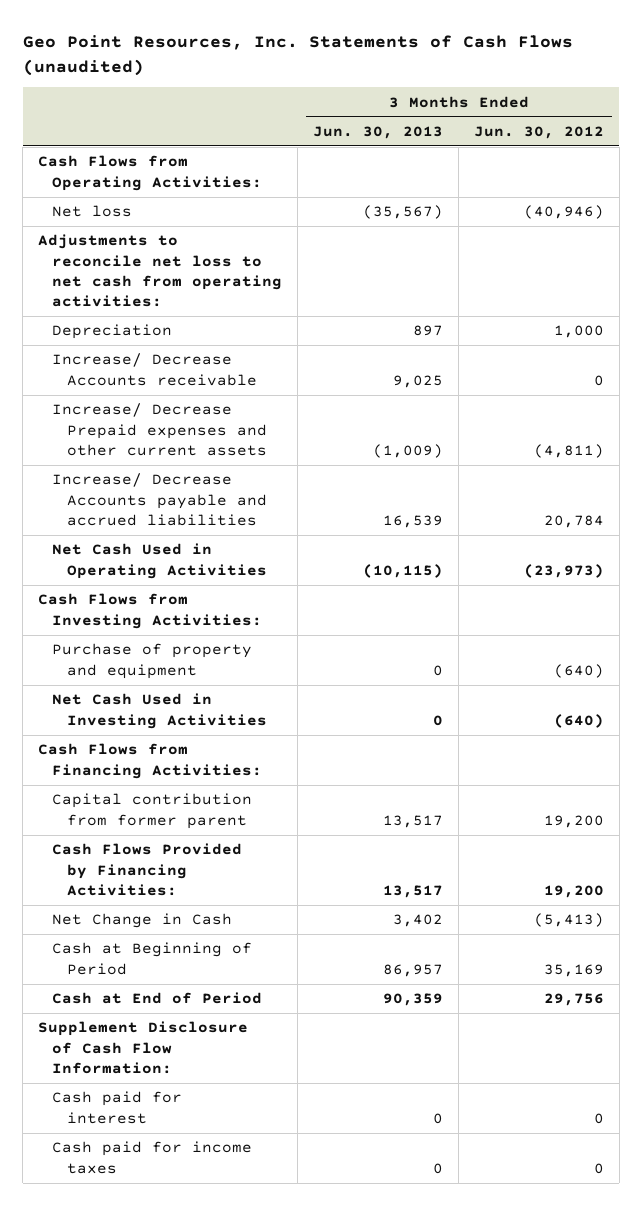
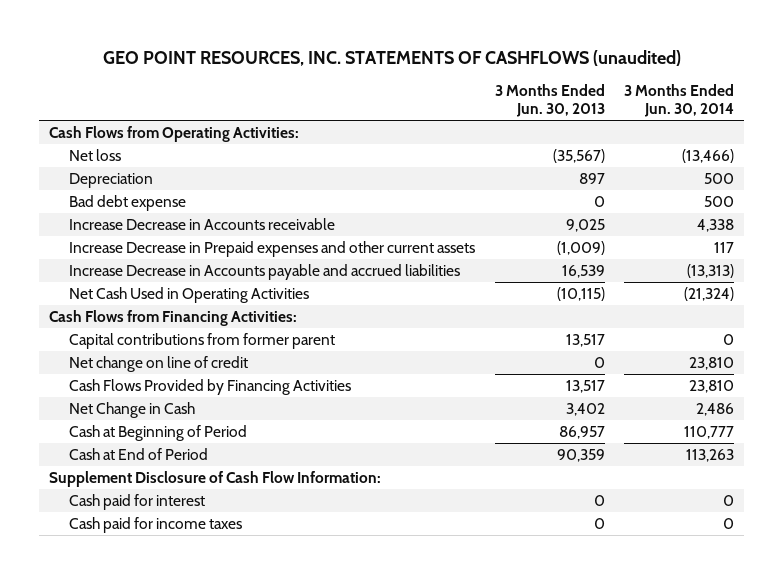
- Geo Point Resources, Inc. Statements of Cash Flows (unaudited)
+ GEO POINT RESOURCES, INC. STATEMENTS OF CASHFLOWS (unaudited)
- | 3 Months Ended Jun. 30, 2013 | 3 Months Ended Jun. 30, 2012
+ | 3 Months Ended Jun. 30, 2013 | 3 Months Ended Jun. 30, 2014
- Adjustments to reconcile net loss to net cash from operating activities:
- Increase/ Decrease Accounts receivable | 9,025 | 0
- Increase/ Decrease Prepaid expenses and other current assets | (1,009) | (4,811)
- Increase/ Decrease Accounts payable and accrued liabilities | 16,539 | 20,784
+ Bad debt expense | 0 | 500
+ Increase Decrease in Accounts receivable | 9,025 | 4,338
+ Increase Decrease in Prepaid expenses and other current assets | (1,009) | 117
+ Increase Decrease in Accounts payable and accrued liabilities | 16,539 | (13,313)
- Cash Flows from Investing Activities:
- Purchase of property and equipment | 0 | (640)
- Net Cash Used in Investing Activities | 0 | (640)
- Capital contribution from former parent | 13,517 | 19,200
- Cash Flows Provided by Financing Activities: | 13,517 | 19,200
+ Capital contributions from former parent | 13,517 | 0
+ Net change on line of credit | 0 | 23,810
+ Cash Flows Provided by Financing Activities | 13,517 | 23,810

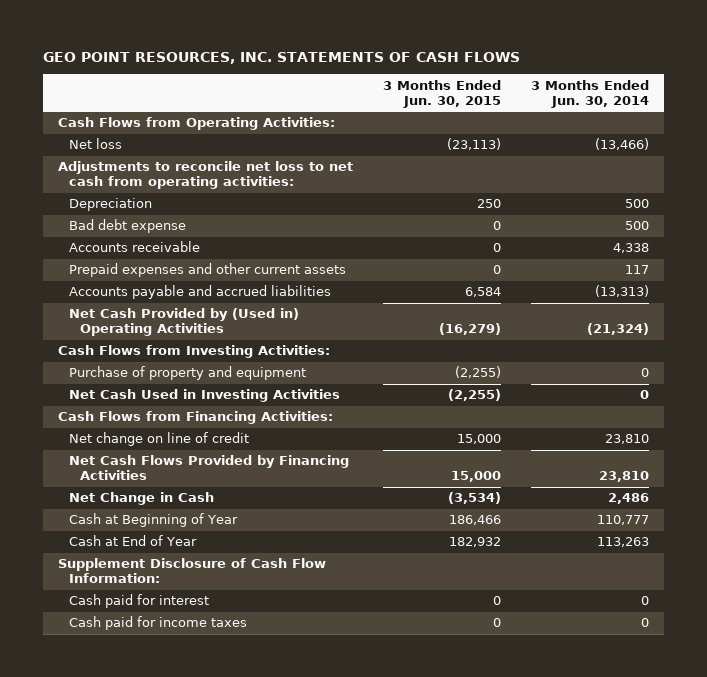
- GEO POINT RESOURCES, INC. STATEMENTS OF CASHFLOWS (unaudited)
+ GEO POINT RESOURCES, INC. STATEMENTS OF CASH FLOWS
- | 3 Months Ended Jun. 30, 2013 | 3 Months Ended Jun. 30, 2014
+ | 3 Months Ended Jun. 30, 2015 | 3 Months Ended Jun. 30, 2014
+ Adjustments to reconcile net loss to net cash from operating activities:
- Increase Decrease in Accounts receivable | 9,025 | 4,338
- Increase Decrease in Prepaid expenses and other current assets | (1,009) | 117
- Increase Decrease in Accounts payable and accrued liabilities | 16,539 | (13,313)
- Net Cash Used in Operating Activities | (10,115) | (21,324)
+ Accounts receivable | 0 | 4,338
+ Prepaid expenses and other current assets | 0 | 117
+ Accounts payable and accrued liabilities | 6,584 | (13,313)
+ Net Cash Provided by (Used in) Operating Activities | (16,279) | (21,324)
+ Cash Flows from Investing Activities:
+ Purchase of property and equipment | (2,255) | 0
+ Net Cash Used in Investing Activities | (2,255) | 0
- Capital contributions from former parent | 13,517 | 0
- Cash Flows Provided by Financing Activities | 13,517 | 23,810
+ Net Cash Flows Provided by Financing Activities | 15,000 | 23,810
- Cash at Beginning of Period | 86,957 | 110,777
- Cash at End of Period | 90,359 | 113,263
+ Cash at Beginning of Year | 186,466 | 110,777
+ Cash at End of Year | 182,932 | 113,263

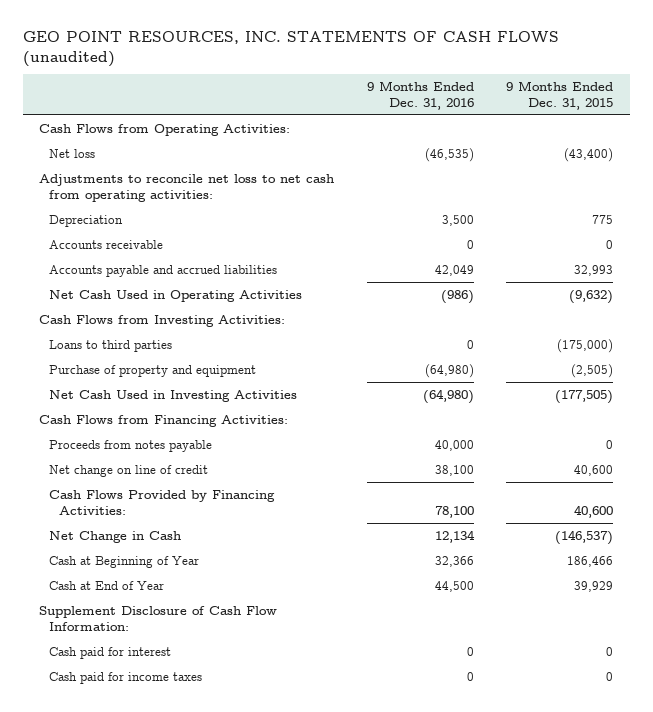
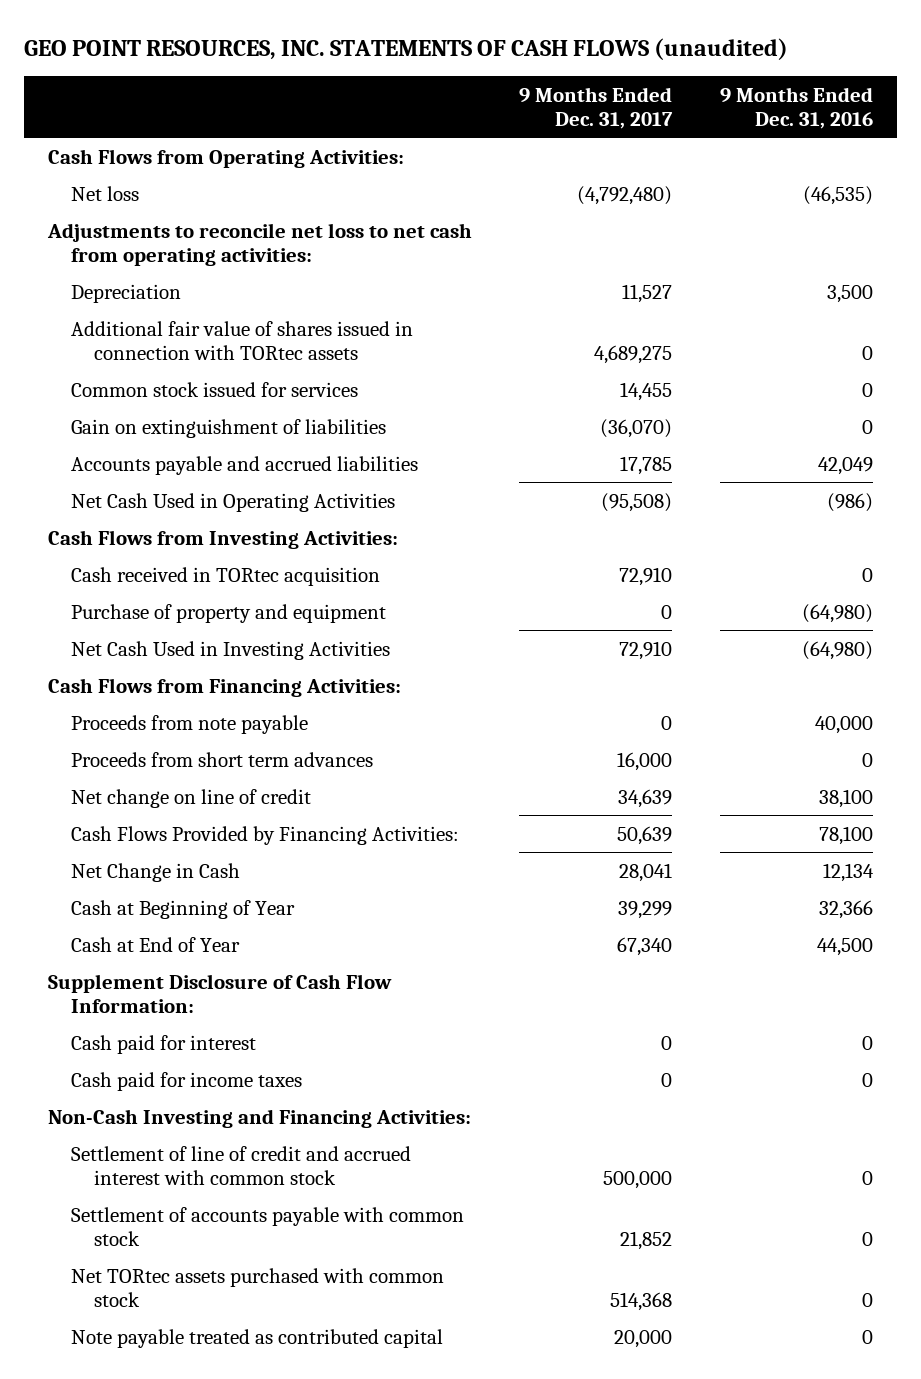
- | 9 Months Ended Dec. 31, 2016 | 9 Months Ended Dec. 31, 2015
+ | 9 Months Ended Dec. 31, 2017 | 9 Months Ended Dec. 31, 2016
- Accounts receivable | 0 | 0
+ Additional fair value of shares issued in connection with TORtec assets | 4,689,275 | 0
+ Common stock issued for services | 14,455 | 0
+ Gain on extinguishment of liabilities | (36,070) | 0
- Loans to third parties | 0 | (175,000)
+ Cash received in TORtec acquisition | 72,910 | 0
- Proceeds from notes payable | 40,000 | 0
+ Proceeds from note payable | 0 | 40,000
+ Proceeds from short term advances | 16,000 | 0
+ Non-Cash Investing and Financing Activities:
+ Settlement of line of credit and accrued interest with common stock | 500,000 | 0
+ Settlement of accounts payable with common stock | 21,852 | 0
+ Net TORtec assets purchased with common stock | 514,368 | 0
+ Note payable treated as contributed capital | 20,000 | 0

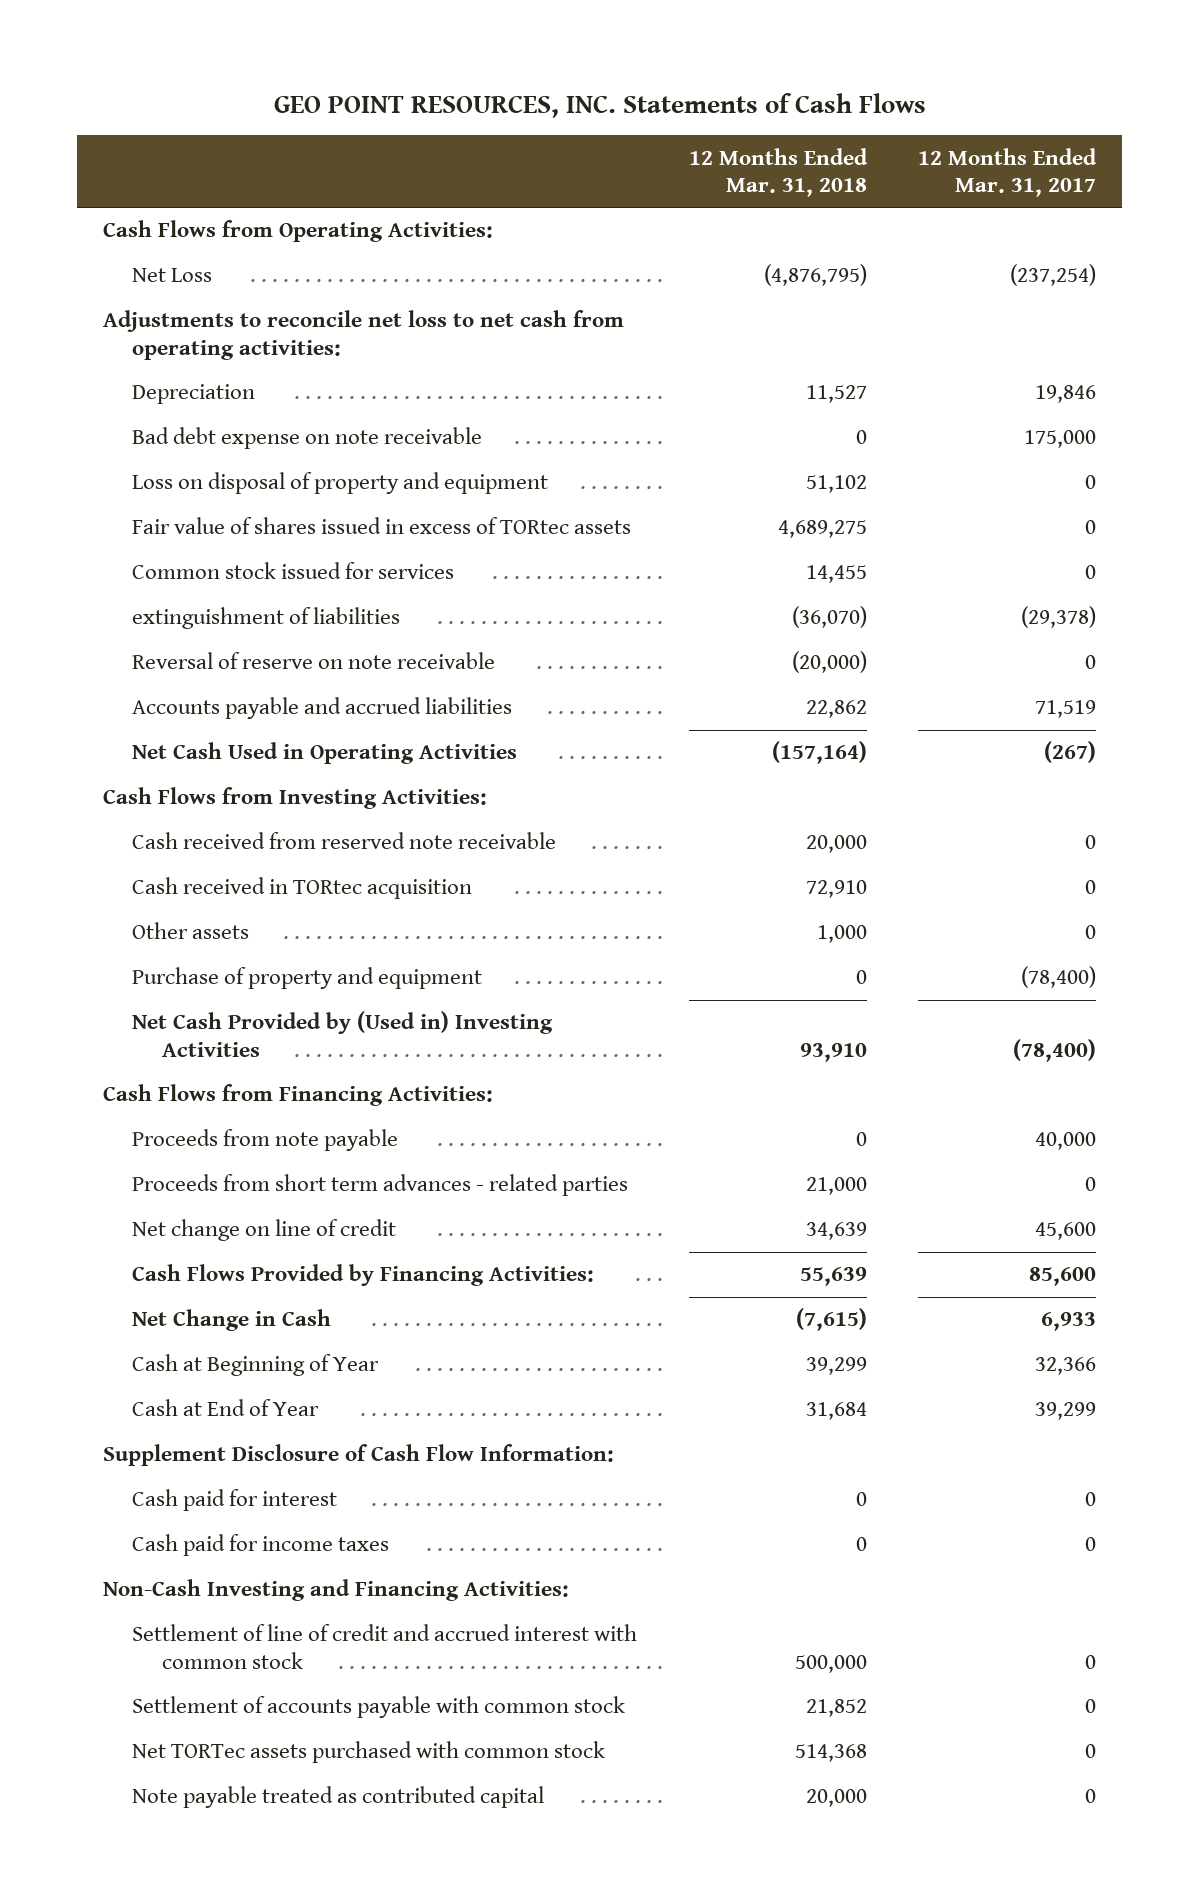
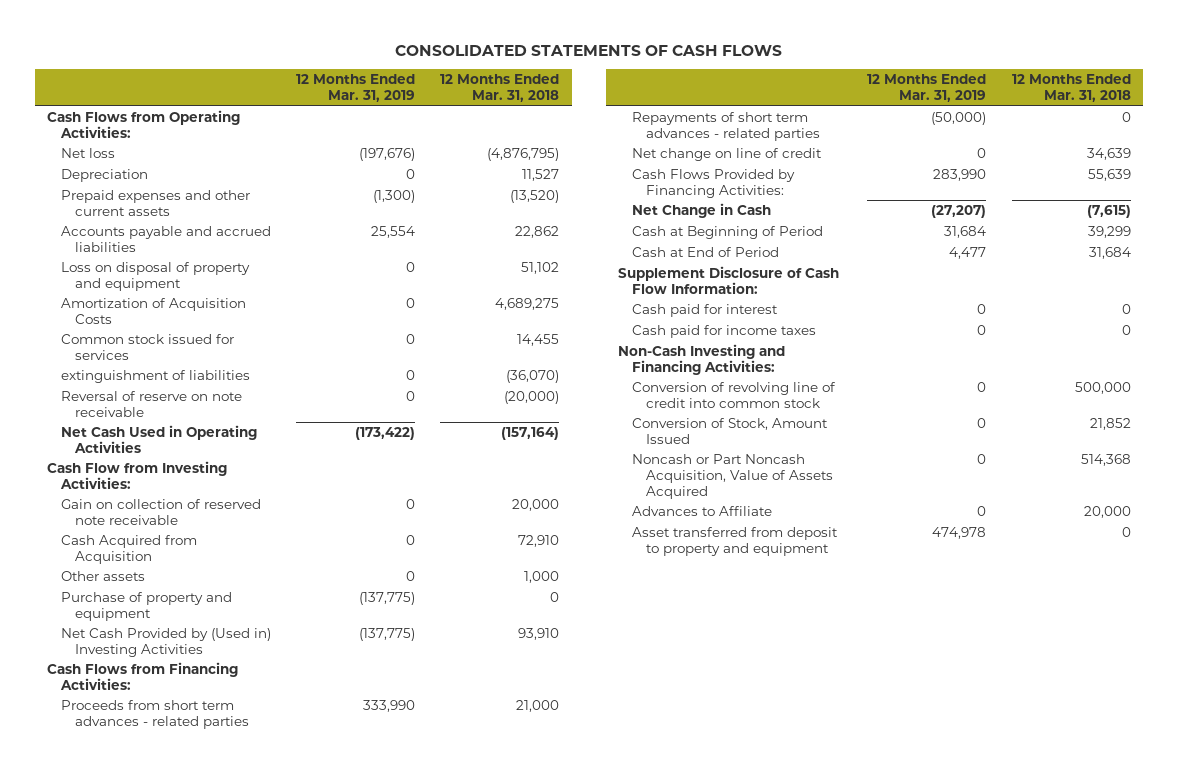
- GEO POINT RESOURCES, INC. Statements of Cash Flows
+ CONSOLIDATED STATEMENTS OF CASH FLOWS
- | 12 Months Ended Mar. 31, 2018 | 12 Months Ended Mar. 31, 2017
+ | 12 Months Ended Mar. 31, 2019 | 12 Months Ended Mar. 31, 2018
- Net Loss | (4,876,795) | (237,254)
- Adjustments to reconcile net loss to net cash from operating activities:
+ Net loss | (197,676) | (4,876,795)
- Bad debt expense on note receivable | 0 | 175,000
+ Prepaid expenses and other current assets | (1,300) | (13,520)
moved up: Accounts payable and accrued liabilities | 25,554 | 22,862
- Fair value of shares issued in excess of TORtec assets | 4,689,275 | 0
+ Amortization of Acquisition Costs | 0 | 4,689,275
- Cash Flows from Investing Activities:
- Cash received from reserved note receivable | 20,000 | 0
- Cash received in TORtec acquisition | 72,910 | 0
+ Cash Flow from Investing Activities:
+ Gain on collection of reserved note receivable | 0 | 20,000
+ Cash Acquired from Acquisition | 0 | 72,910
- Proceeds from note payable | 0 | 40,000
+ Repayments of short term advances - related parties | (50,000) | 0
- Cash at Beginning of Year | 39,299 | 32,366
- Cash at End of Year | 31,684 | 39,299
+ Cash at Beginning of Period | 31,684 | 39,299
+ Cash at End of Period | 4,477 | 31,684
- Settlement of line of credit and accrued interest with common stock | 500,000 | 0
- Settlement of accounts payable with common stock | 21,852 | 0
- Net TORTec assets purchased with common stock | 514,368 | 0
- Note payable treated as contributed capital | 20,000 | 0
+ Conversion of revolving line of credit into common stock | 0 | 500,000
+ Conversion of Stock, Amount Issued | 0 | 21,852
+ Noncash or Part Noncash Acquisition, Value of Assets Acquired | 0 | 514,368
+ Advances to Affiliate | 0 | 20,000
+ Asset transferred from deposit to property and equipment | 474,978 | 0

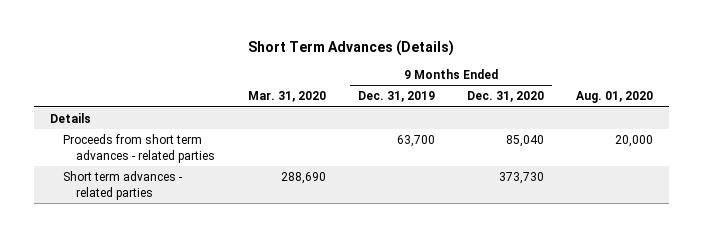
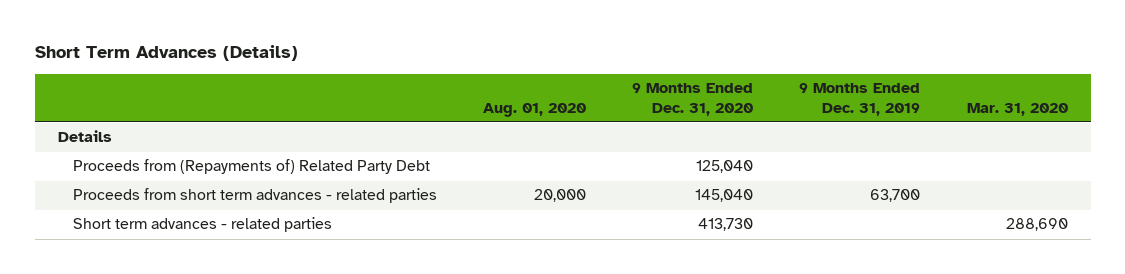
- | Mar. 31, 2020 | 9 Months Ended Dec. 31, 2019 | 9 Months Ended Dec. 31, 2020 | Aug. 01, 2020
+ | Aug. 01, 2020 | 9 Months Ended Dec. 31, 2020 | 9 Months Ended Dec. 31, 2019 | Mar. 31, 2020
- Proceeds from short term advances - related parties | | 63,700 | 85,040 | 20,000
- Short term advances - related parties | 288,690 | | 373,730 |
+ Proceeds from (Repayments of) Related Party Debt | | 125,040 | |
+ Proceeds from short term advances - related parties | 20,000 | 145,040 | 63,700 |
+ Short term advances - related parties | | 413,730 | | 288,690

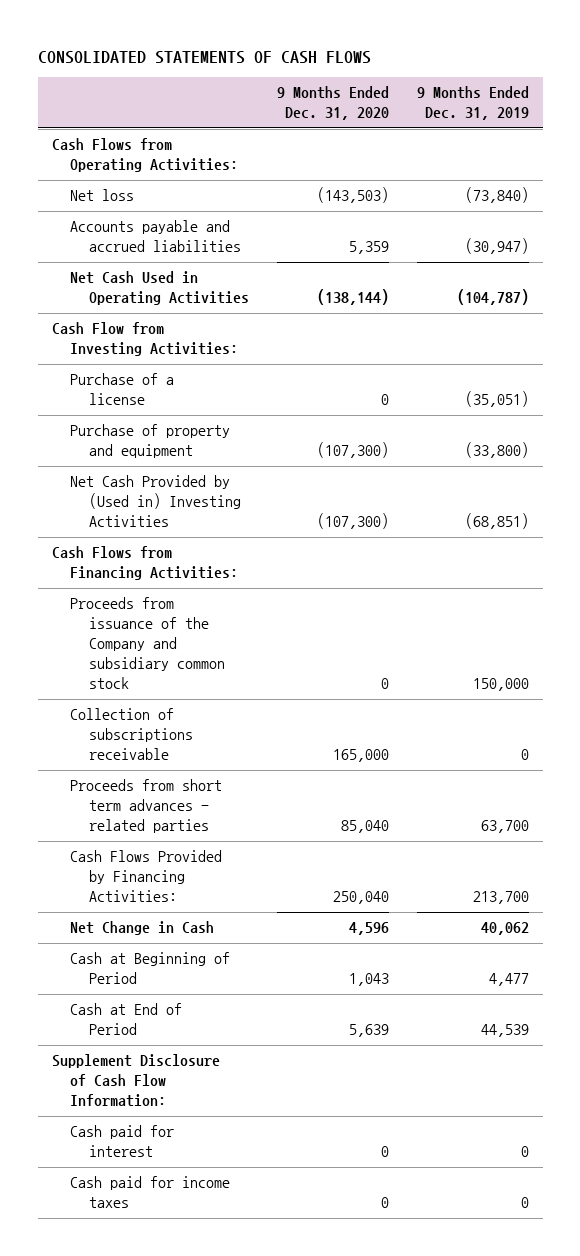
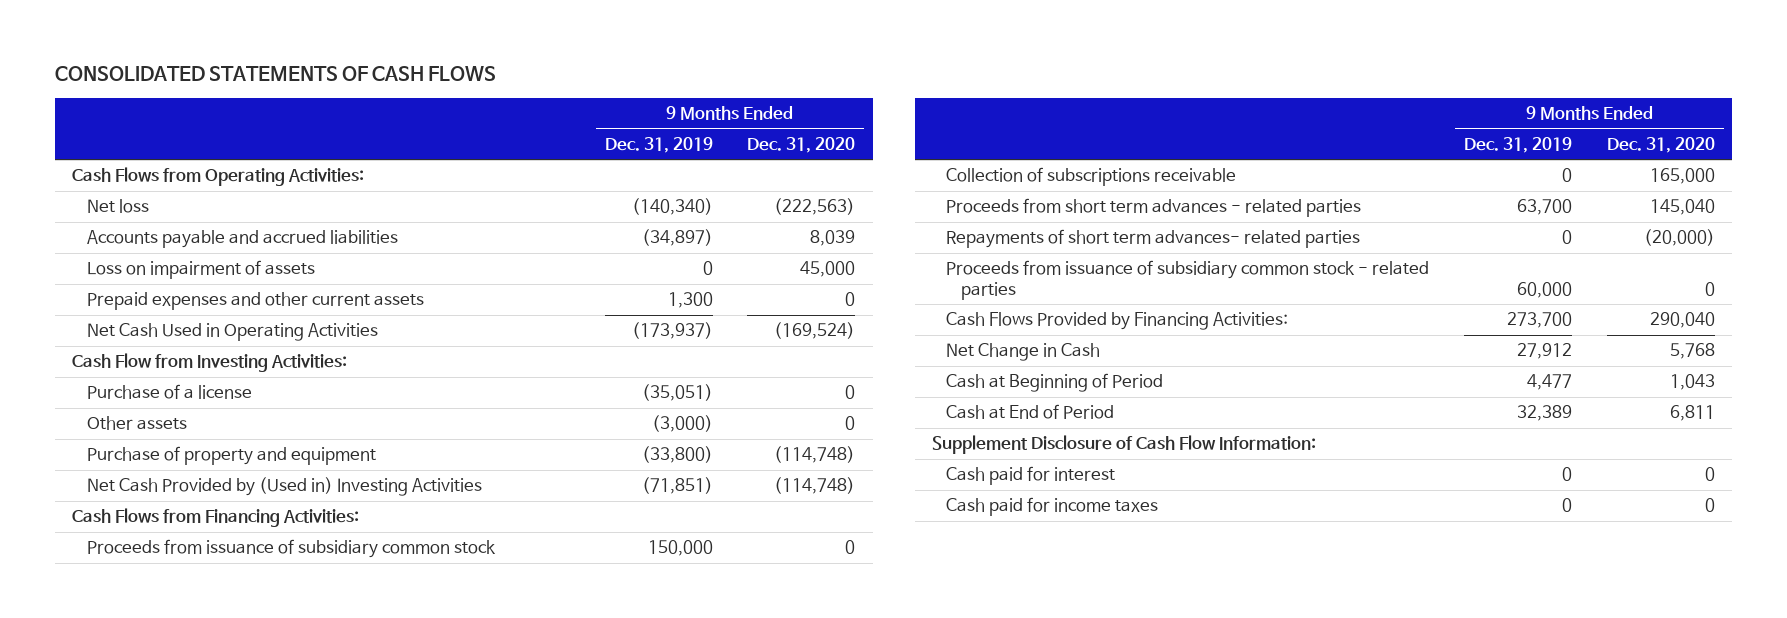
- | 9 Months Ended Dec. 31, 2020 | 9 Months Ended Dec. 31, 2019
+ | 9 Months Ended Dec. 31, 2019 | 9 Months Ended Dec. 31, 2020
- Net loss | (143,503) | (73,840)
- Accounts payable and accrued liabilities | 5,359 | (30,947)
- Net Cash Used in Operating Activities | (138,144) | (104,787)
+ Net loss | (140,340) | (222,563)
+ Accounts payable and accrued liabilities | (34,897) | 8,039
+ Loss on impairment of assets | 0 | 45,000
+ Prepaid expenses and other current assets | 1,300 | 0
+ Net Cash Used in Operating Activities | (173,937) | (169,524)
- Purchase of property and equipment | (107,300) | (33,800)
- Net Cash Provided by (Used in) Investing Activities | (107,300) | (68,851)
+ Other assets | (3,000) | 0
+ Purchase of property and equipment | (33,800) | (114,748)
+ Net Cash Provided by (Used in) Investing Activities | (71,851) | (114,748)
- Proceeds from issuance of the Company and subsidiary common stock | 0 | 150,000
+ Proceeds from issuance of subsidiary common stock | 150,000 | 0
- Proceeds from short term advances - related parties | 85,040 | 63,700
- Cash Flows Provided by Financing Activities: | 250,040 | 213,700
- Net Change in Cash | 4,596 | 40,062
+ Proceeds from short term advances - related parties | 63,700 | 145,040
+ Repayments of short term advances- related parties | 0 | (20,000)
+ Proceeds from issuance of subsidiary common stock - related parties | 60,000 | 0
+ Cash Flows Provided by Financing Activities: | 273,700 | 290,040
+ Net Change in Cash | 27,912 | 5,768
- Cash at End of Period | 5,639 | 44,539
+ Cash at End of Period | 32,389 | 6,811

